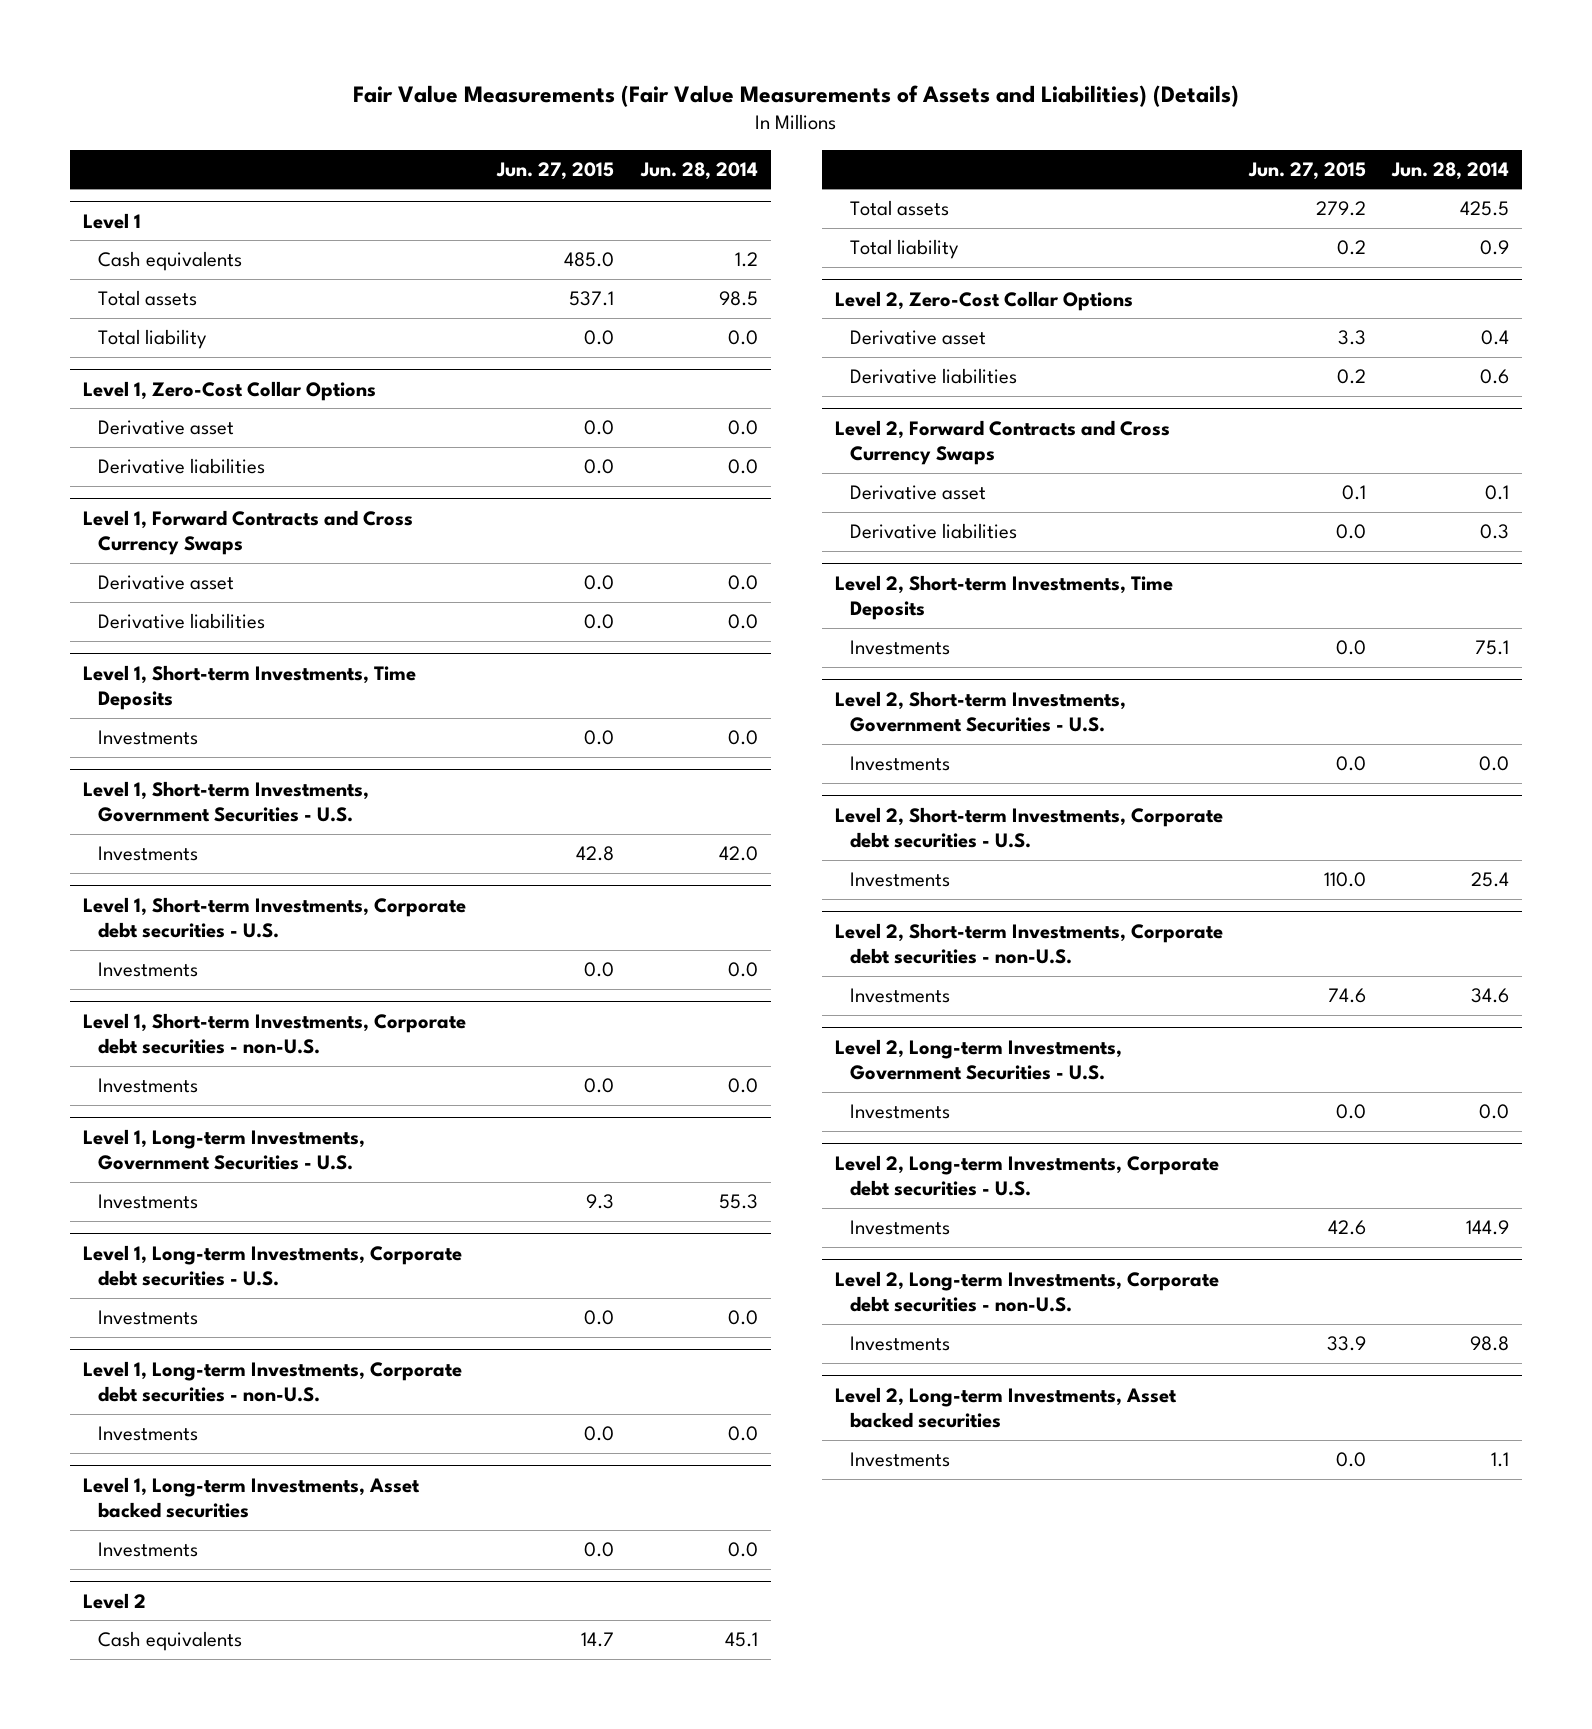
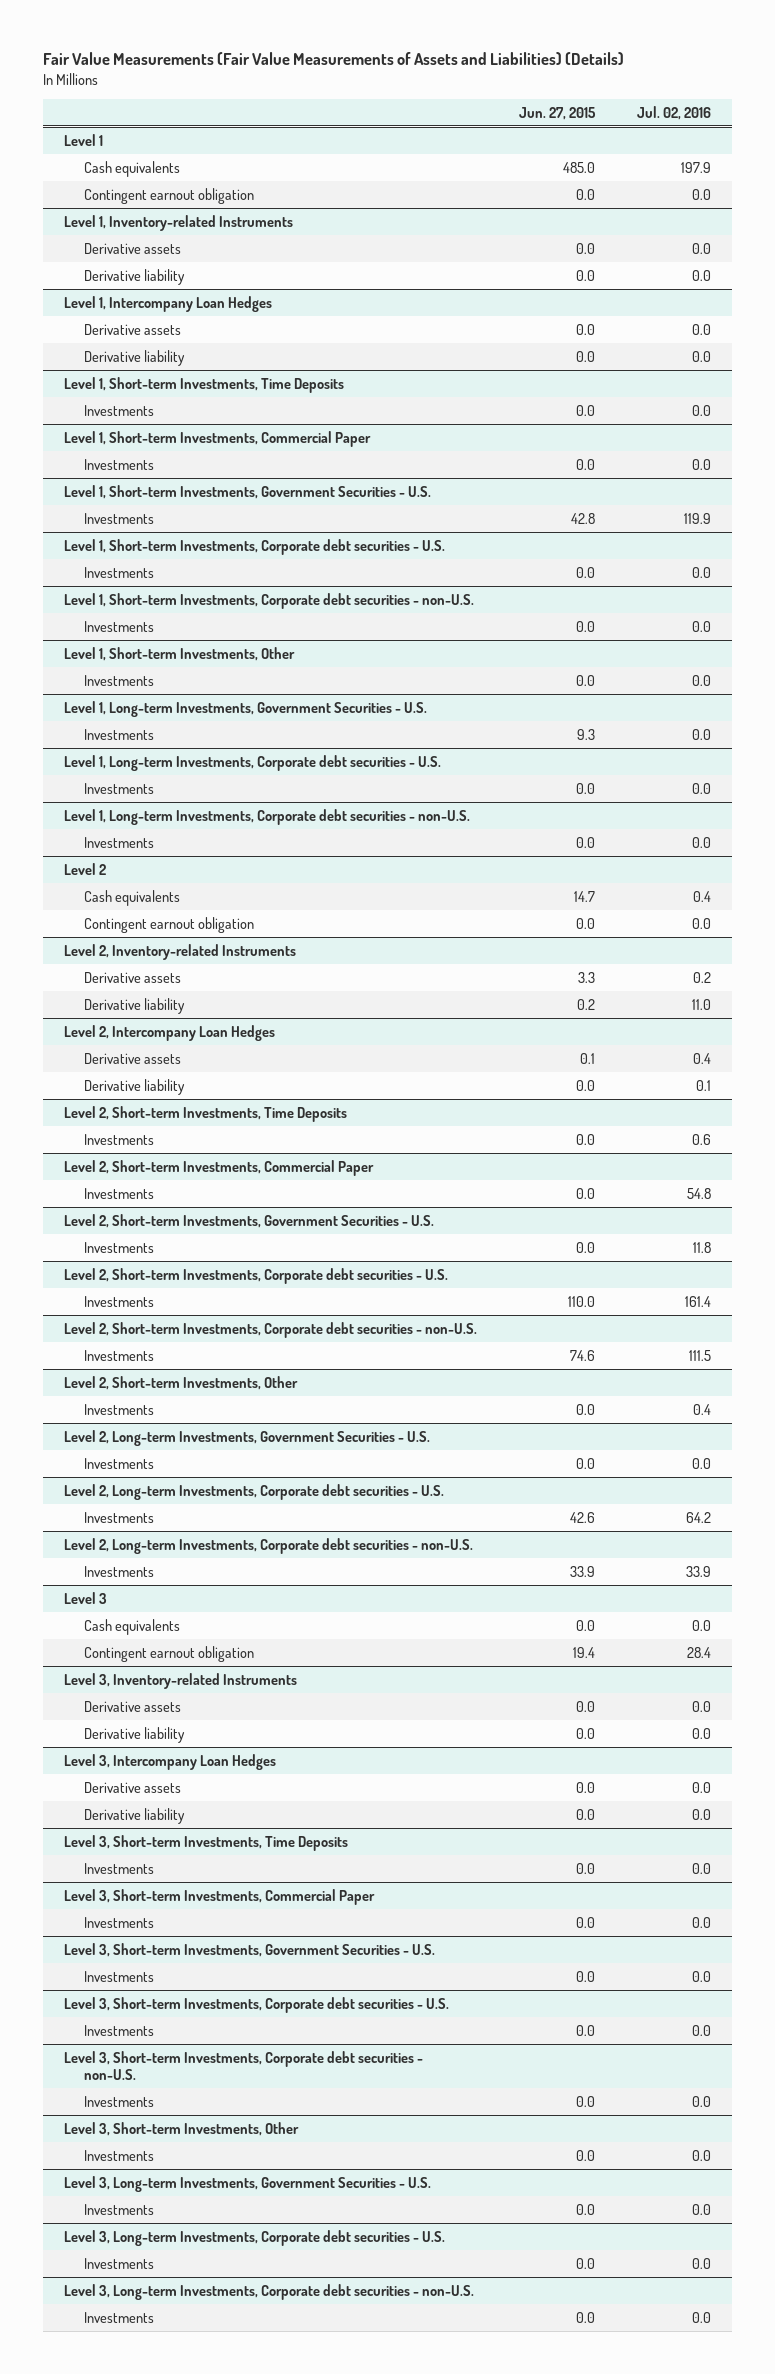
- | Jun. 27, 2015 | Jun. 28, 2014
+ | Jun. 27, 2015 | Jul. 02, 2016
@ Level 1
- Total assets | 537.1 | 98.5
- Total liability | 0.0 | 0.0
- Level 1, Zero-Cost Collar Options
- Derivative asset | 0.0 | 0.0
- Derivative liabilities | 0.0 | 0.0
- Level 1, Forward Contracts and Cross Currency Swaps
- Derivative asset | 0.0 | 0.0
- Derivative liabilities | 0.0 | 0.0
@ Level 1
+ Contingent earnout obligation | 0.0 | 0.0
+ Level 1, Inventory-related Instruments
+ Derivative assets | 0.0 | 0.0
+ Derivative liability | 0.0 | 0.0
+ Level 1, Intercompany Loan Hedges
+ Derivative assets | 0.0 | 0.0
+ Derivative liability | 0.0 | 0.0
+ Level 1, Short-term Investments, Commercial Paper
+ Investments | 0.0 | 0.0
+ Level 1, Short-term Investments, Other
+ Investments | 0.0 | 0.0
- Level 1, Long-term Investments, Asset backed securities
- Investments | 0.0 | 0.0
@ Level 2
- Total assets | 279.2 | 425.5
- Total liability | 0.2 | 0.9
- Level 2, Zero-Cost Collar Options
- Derivative asset | 3.3 | 0.4
- Derivative liabilities | 0.2 | 0.6
- Level 2, Forward Contracts and Cross Currency Swaps
- Derivative asset | 0.1 | 0.1
- Derivative liabilities | 0.0 | 0.3
@ Level 2
+ Contingent earnout obligation | 0.0 | 0.0
+ Level 2, Inventory-related Instruments
+ Derivative assets | 3.3 | 0.2
+ Derivative liability | 0.2 | 11.0
+ Level 2, Intercompany Loan Hedges
+ Derivative assets | 0.1 | 0.4
+ Derivative liability | 0.0 | 0.1
+ Level 2, Short-term Investments, Commercial Paper
+ Investments | 0.0 | 54.8
+ Level 2, Short-term Investments, Other
+ Investments | 0.0 | 0.4
- Level 2, Long-term Investments, Asset backed securities
+ Level 3
+ Cash equivalents | 0.0 | 0.0
+ Contingent earnout obligation | 19.4 | 28.4
+ Level 3, Inventory-related Instruments
+ Derivative assets | 0.0 | 0.0
+ Derivative liability | 0.0 | 0.0
+ Level 3, Intercompany Loan Hedges
+ Derivative assets | 0.0 | 0.0
+ Derivative liability | 0.0 | 0.0
+ Level 3, Short-term Investments, Time Deposits
+ Level 3, Short-term Investments, Commercial Paper
+ Investments | 0.0 | 0.0
+ Level 3, Short-term Investments, Government Securities - U.S.
+ Investments | 0.0 | 0.0
+ Level 3, Short-term Investments, Corporate debt securities - U.S.
+ Investments | 0.0 | 0.0
+ Level 3, Short-term Investments, Corporate debt securities - non-U.S.
+ Investments | 0.0 | 0.0
+ Level 3, Short-term Investments, Other
+ Investments | 0.0 | 0.0
+ Level 3, Long-term Investments, Government Securities - U.S.
+ Investments | 0.0 | 0.0
+ Level 3, Long-term Investments, Corporate debt securities - U.S.
+ Investments | 0.0 | 0.0
+ Level 3, Long-term Investments, Corporate debt securities - non-U.S.
+ Investments | 0.0 | 0.0

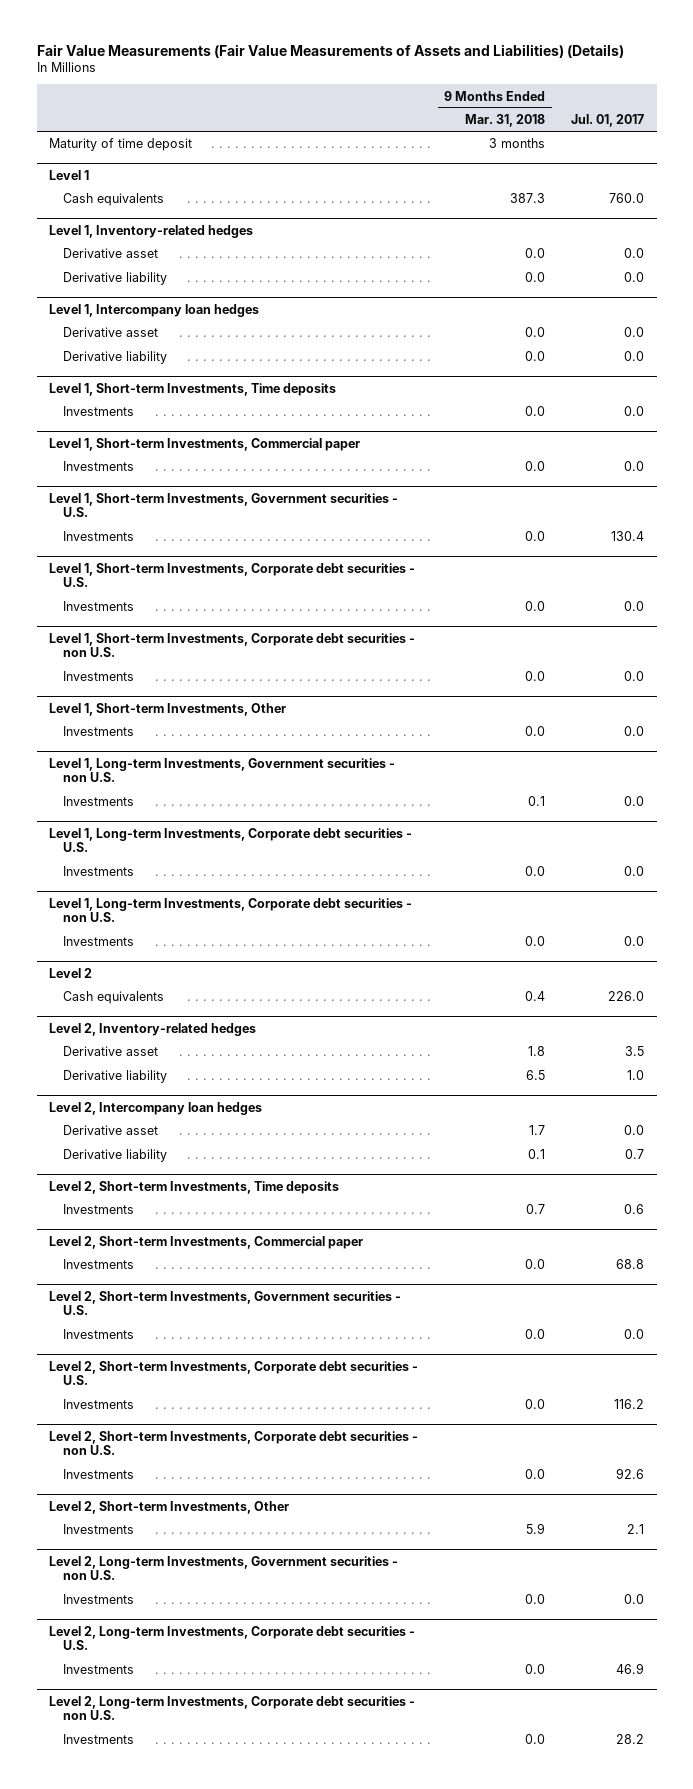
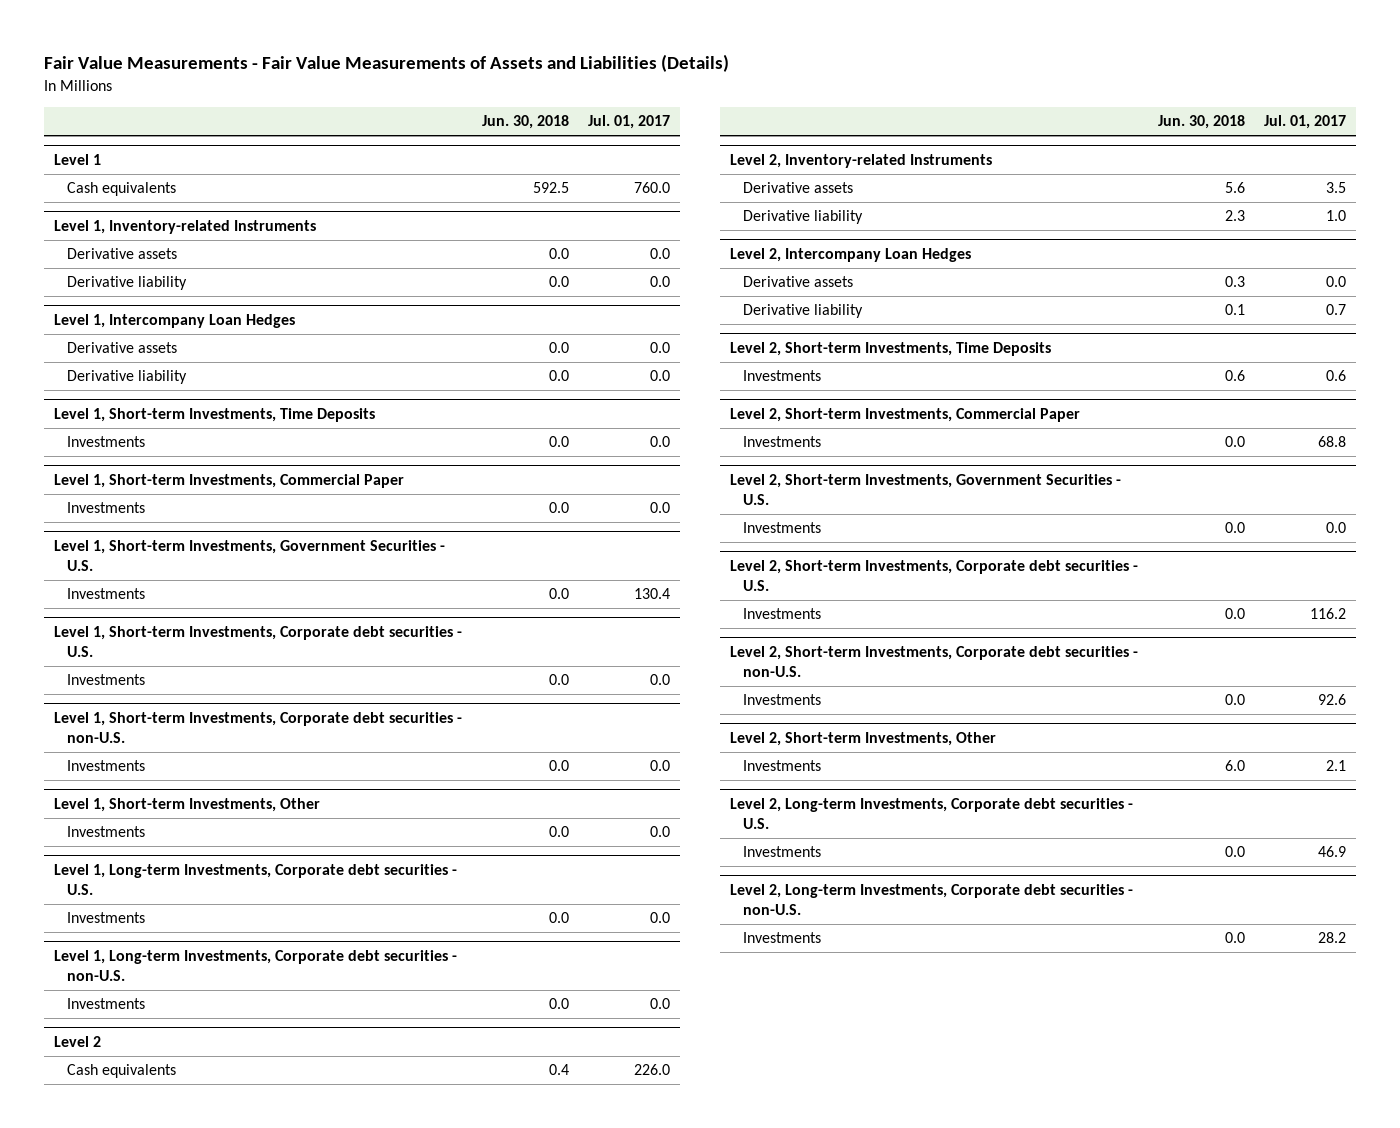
- Fair Value Measurements (Fair Value Measurements of Assets and Liabilities) (Details)
+ Fair Value Measurements - Fair Value Measurements of Assets and Liabilities (Details)
- | 9 Months Ended Mar. 31, 2018 | Jul. 01, 2017
+ | Jun. 30, 2018 | Jul. 01, 2017
- Maturity of time deposit | 3 months |
- Level 1, Inventory-related hedges
- Derivative asset | 0.0 | 0.0
+ Level 1, Inventory-related Instruments
+ Derivative assets | 0.0 | 0.0
- Level 1, Intercompany loan hedges
- Derivative asset | 0.0 | 0.0
+ Level 1, Intercompany Loan Hedges
+ Derivative assets | 0.0 | 0.0
- Level 1, Short-term Investments, Time deposits
+ Level 1, Short-term Investments, Time Deposits
- Level 1, Short-term Investments, Commercial paper
+ Level 1, Short-term Investments, Commercial Paper
- Level 1, Short-term Investments, Government securities - U.S.
+ Level 1, Short-term Investments, Government Securities - U.S.
- Level 1, Short-term Investments, Corporate debt securities - non U.S.
+ Level 1, Short-term Investments, Corporate debt securities - non-U.S.
- Level 1, Long-term Investments, Government securities - non U.S.
- Investments | 0.1 | 0.0
- Level 1, Long-term Investments, Corporate debt securities - non U.S.
+ Level 1, Long-term Investments, Corporate debt securities - non-U.S.
- Level 2, Inventory-related hedges
- Derivative asset | 1.8 | 3.5
+ Level 2, Inventory-related Instruments
+ Derivative assets | 5.6 | 3.5
- Level 2, Intercompany loan hedges
- Derivative asset | 1.7 | 0.0
+ Level 2, Intercompany Loan Hedges
+ Derivative assets | 0.3 | 0.0
- Level 2, Short-term Investments, Time deposits
+ Level 2, Short-term Investments, Time Deposits
- Level 2, Short-term Investments, Commercial paper
+ Level 2, Short-term Investments, Commercial Paper
- Level 2, Short-term Investments, Government securities - U.S.
+ Level 2, Short-term Investments, Government Securities - U.S.
- Level 2, Short-term Investments, Corporate debt securities - non U.S.
+ Level 2, Short-term Investments, Corporate debt securities - non-U.S.
- Level 2, Long-term Investments, Government securities - non U.S.
- Investments | 0.0 | 0.0
- Level 2, Long-term Investments, Corporate debt securities - non U.S.
+ Level 2, Long-term Investments, Corporate debt securities - non-U.S.

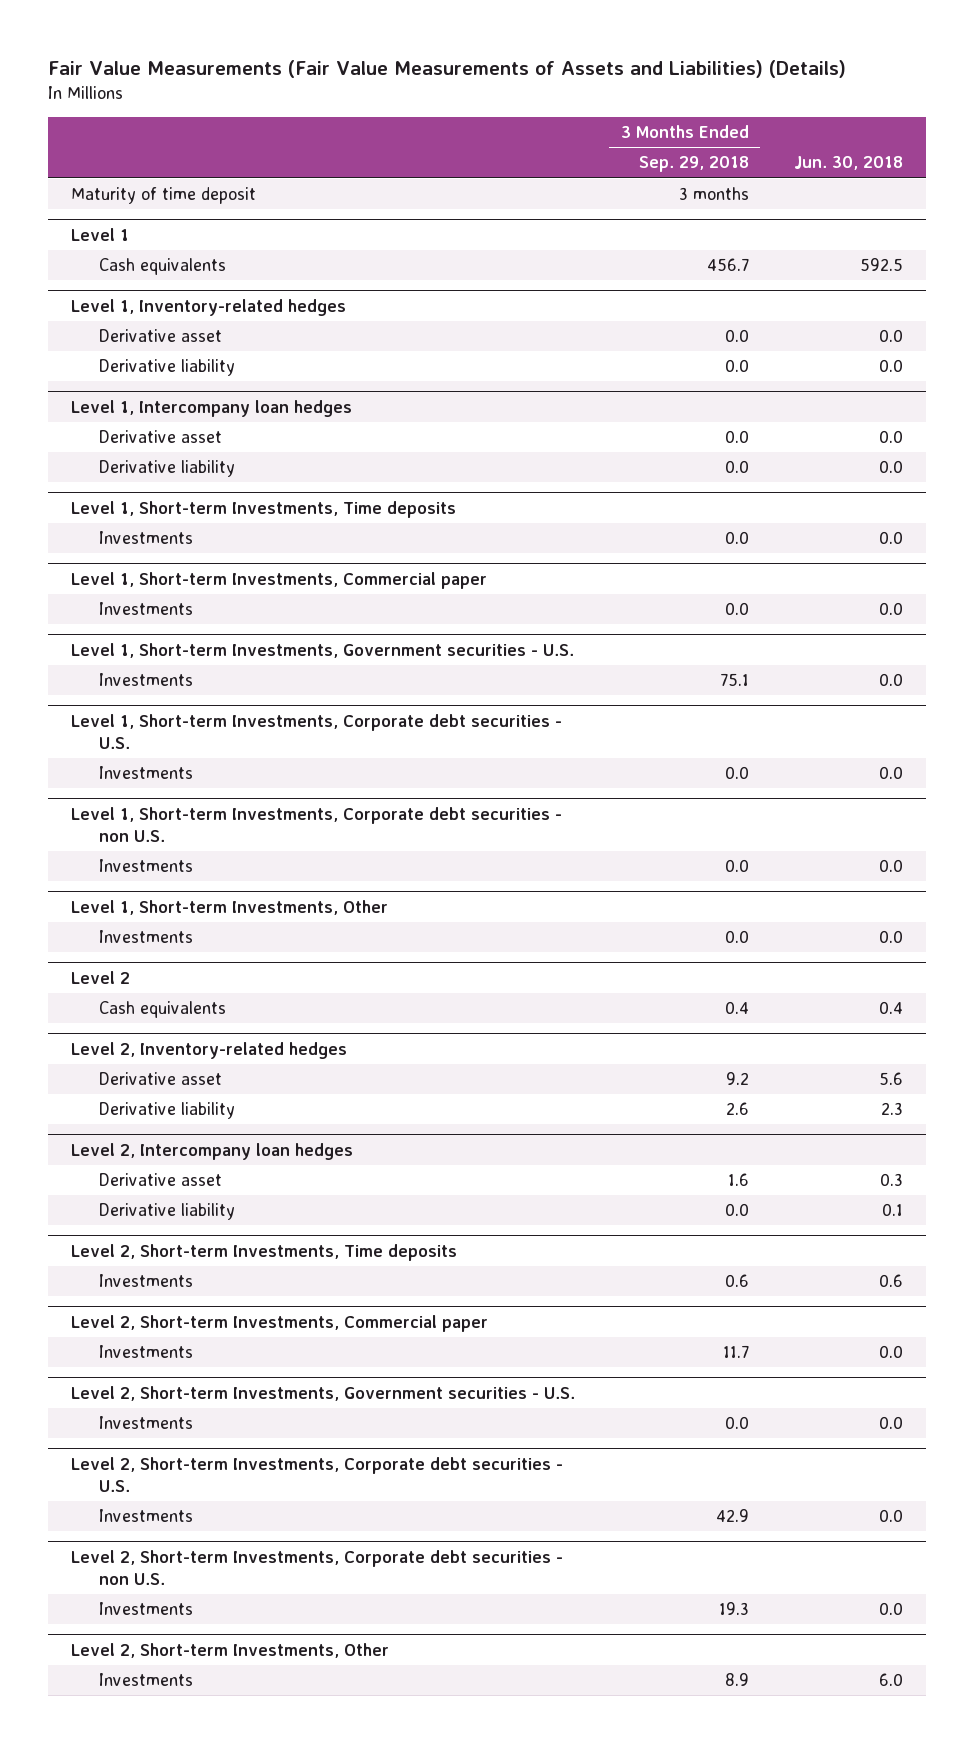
- Fair Value Measurements - Fair Value Measurements of Assets and Liabilities (Details)
+ Fair Value Measurements (Fair Value Measurements of Assets and Liabilities) (Details)
- | Jun. 30, 2018 | Jul. 01, 2017
+ | 3 Months Ended Sep. 29, 2018 | Jun. 30, 2018
+ Maturity of time deposit | 3 months |
- Level 1, Inventory-related Instruments
- Derivative assets | 0.0 | 0.0
+ Level 1, Inventory-related hedges
+ Derivative asset | 0.0 | 0.0
- Level 1, Intercompany Loan Hedges
- Derivative assets | 0.0 | 0.0
+ Level 1, Intercompany loan hedges
+ Derivative asset | 0.0 | 0.0
- Level 1, Short-term Investments, Time Deposits
+ Level 1, Short-term Investments, Time deposits
- Level 1, Short-term Investments, Commercial Paper
+ Level 1, Short-term Investments, Commercial paper
- Level 1, Short-term Investments, Government Securities - U.S.
+ Level 1, Short-term Investments, Government securities - U.S.
- Level 1, Short-term Investments, Corporate debt securities - non-U.S.
+ Level 1, Short-term Investments, Corporate debt securities - non U.S.
- Level 1, Long-term Investments, Corporate debt securities - U.S.
- Investments | 0.0 | 0.0
- Level 1, Long-term Investments, Corporate debt securities - non-U.S.
- Investments | 0.0 | 0.0
- Level 2, Inventory-related Instruments
- Derivative assets | 5.6 | 3.5
+ Level 2, Inventory-related hedges
+ Derivative asset | 9.2 | 5.6
- Level 2, Intercompany Loan Hedges
- Derivative assets | 0.3 | 0.0
+ Level 2, Intercompany loan hedges
+ Derivative asset | 1.6 | 0.3
- Level 2, Short-term Investments, Time Deposits
+ Level 2, Short-term Investments, Time deposits
- Level 2, Short-term Investments, Commercial Paper
+ Level 2, Short-term Investments, Commercial paper
- Level 2, Short-term Investments, Government Securities - U.S.
+ Level 2, Short-term Investments, Government securities - U.S.
- Level 2, Short-term Investments, Corporate debt securities - non-U.S.
+ Level 2, Short-term Investments, Corporate debt securities - non U.S.
- Level 2, Long-term Investments, Corporate debt securities - U.S.
- Investments | 0.0 | 46.9
- Level 2, Long-term Investments, Corporate debt securities - non-U.S.
- Investments | 0.0 | 28.2

